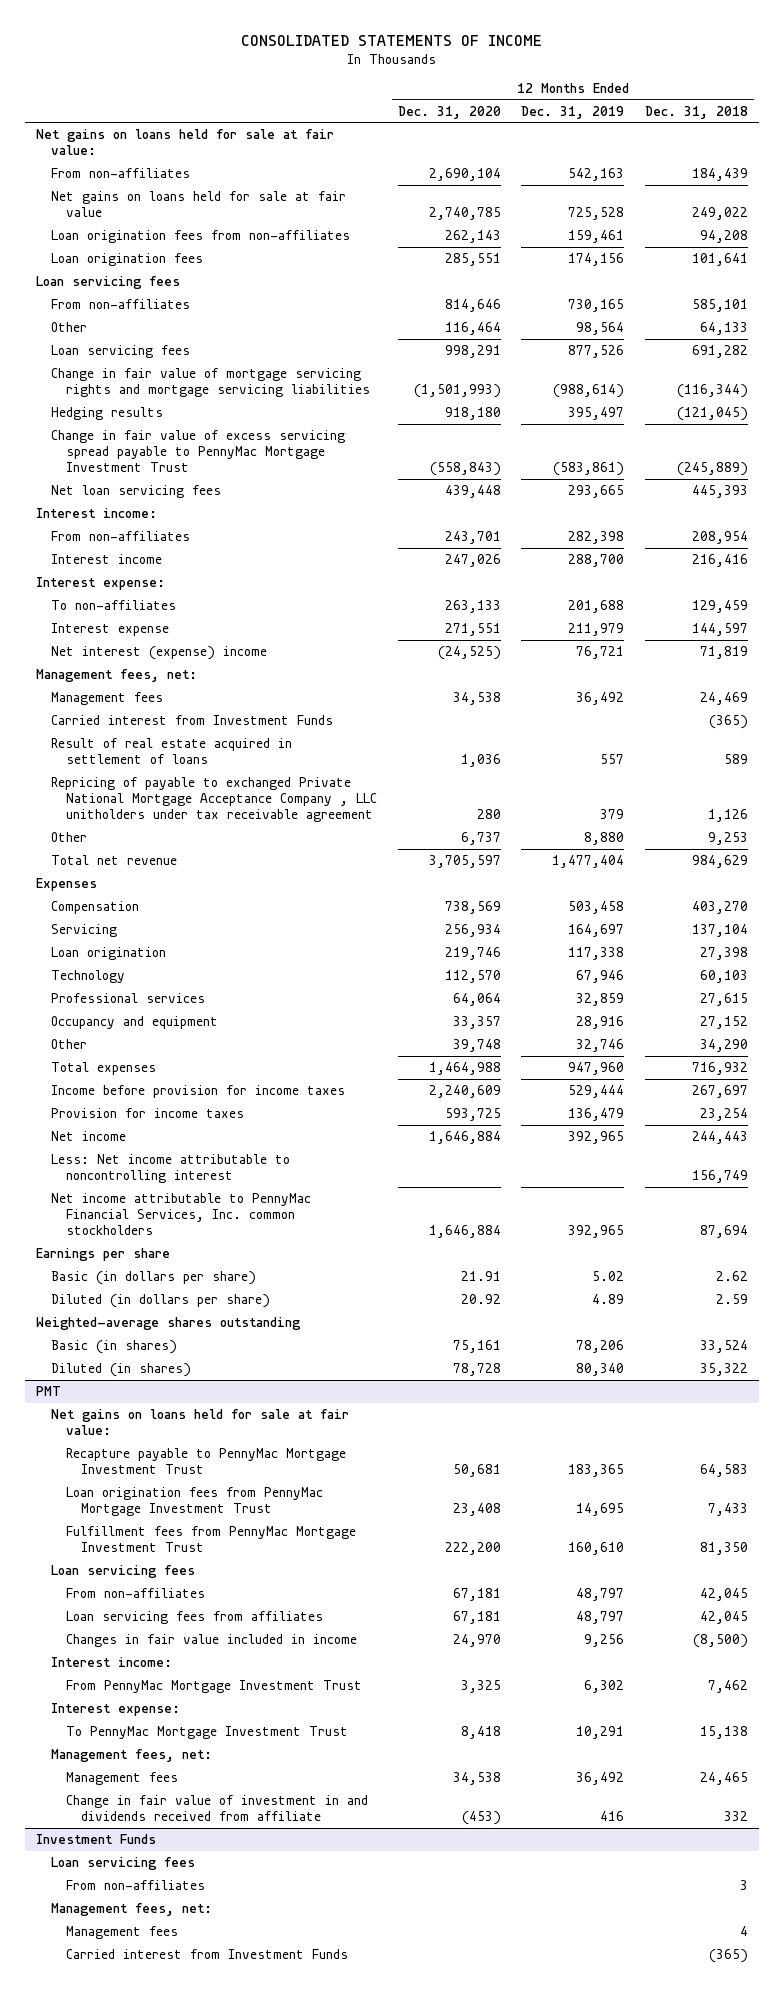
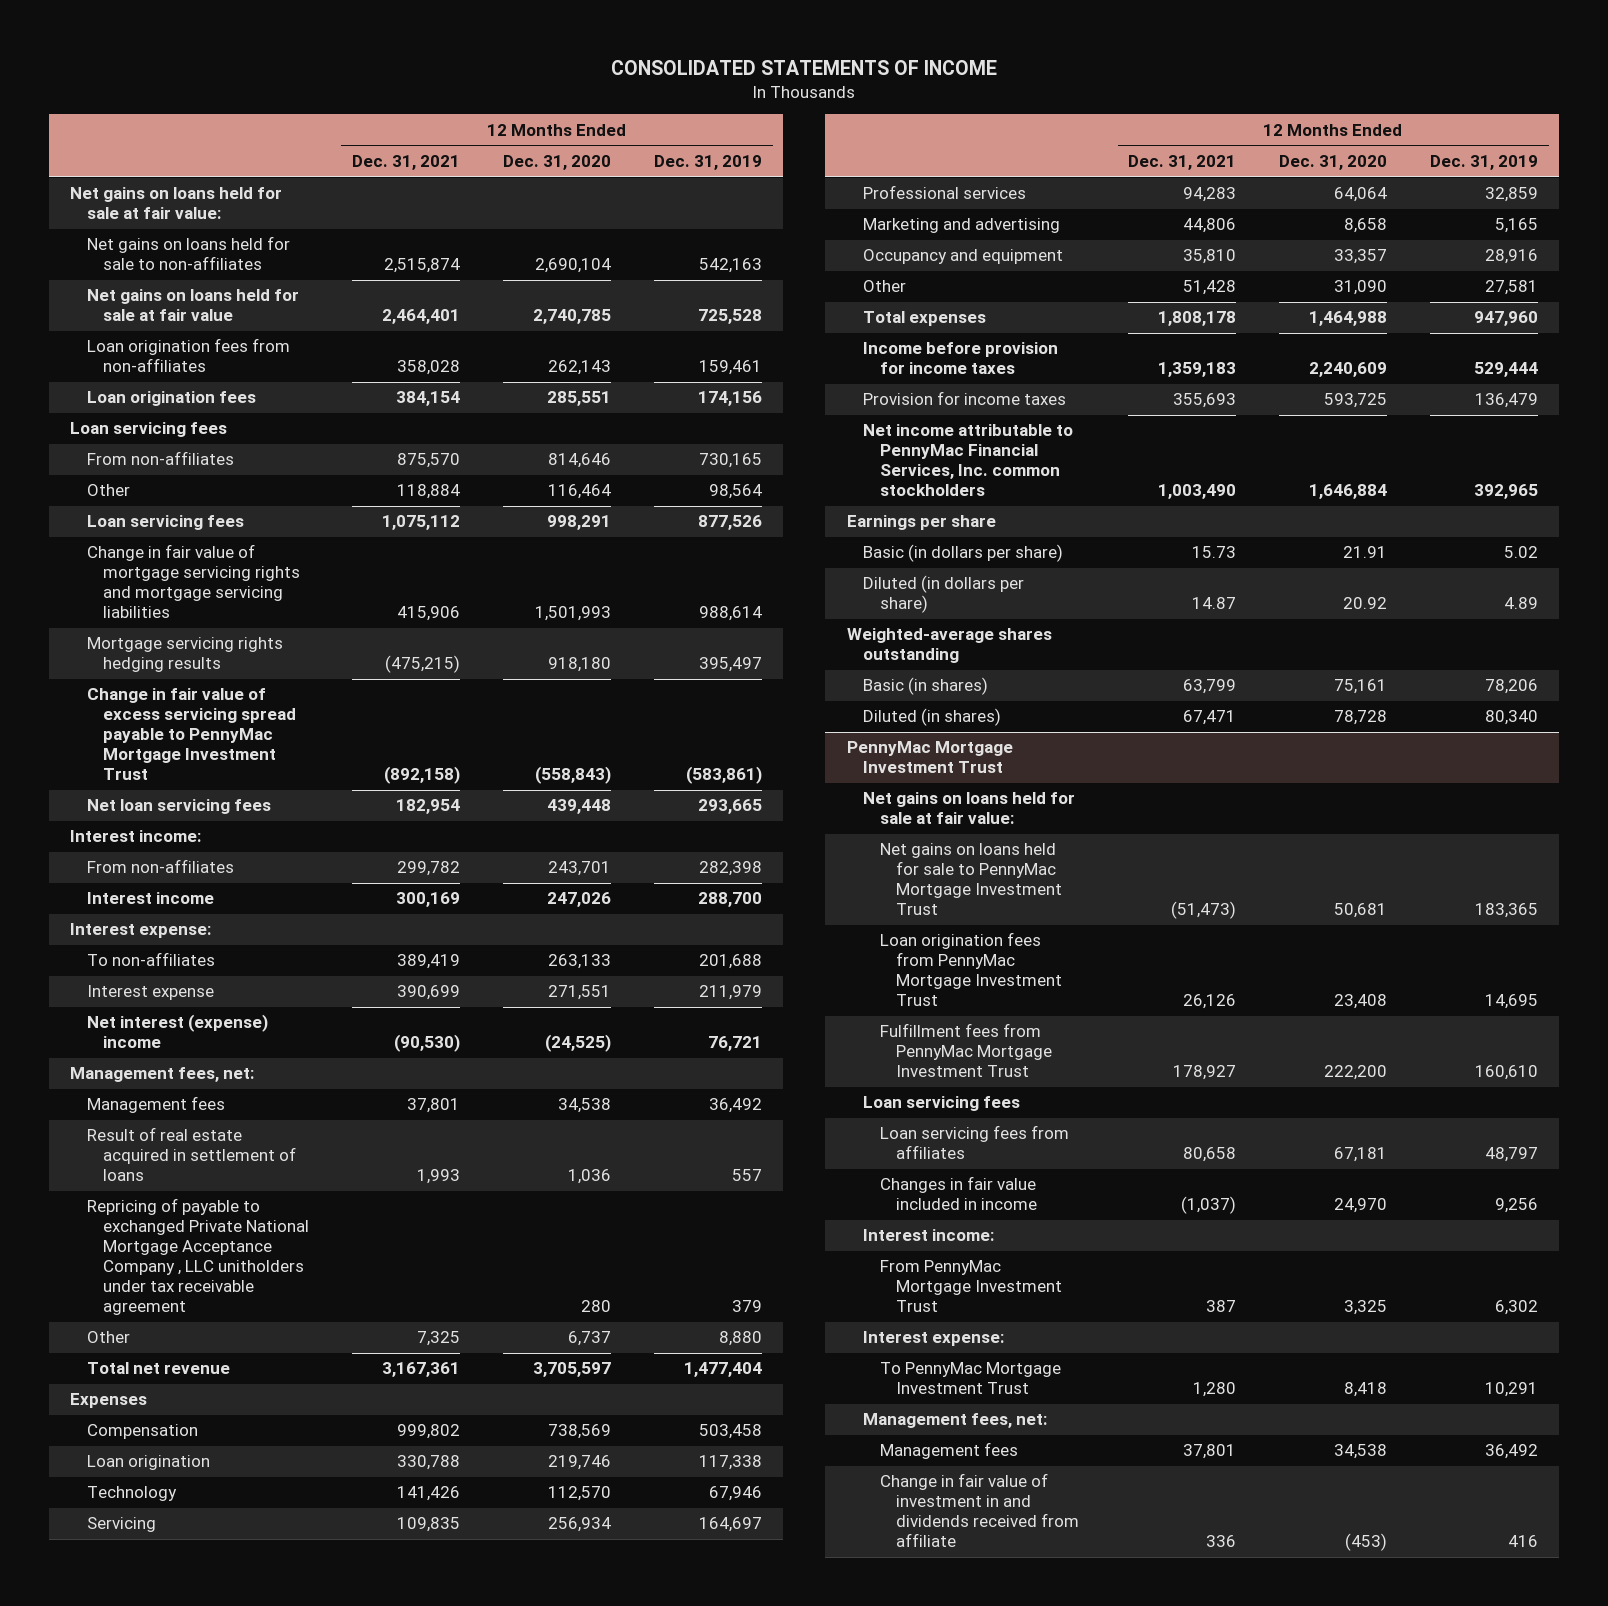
- | 12 Months Ended Dec. 31, 2020 | 12 Months Ended Dec. 31, 2019 | 12 Months Ended Dec. 31, 2018
+ | 12 Months Ended Dec. 31, 2021 | 12 Months Ended Dec. 31, 2020 | 12 Months Ended Dec. 31, 2019
- From non-affiliates | 2,690,104 | 542,163 | 184,439
+ Net gains on loans held for sale to non-affiliates | 2,515,874 | 2,690,104 | 542,163
- Change in fair value of mortgage servicing rights and mortgage servicing liabilities | (1,501,993) | (988,614) | (116,344)
- Hedging results | 918,180 | 395,497 | (121,045)
+ Change in fair value of mortgage servicing rights and mortgage servicing liabilities | 415,906 | 1,501,993 | 988,614
+ Mortgage servicing rights hedging results | (475,215) | 918,180 | 395,497
- Carried interest from Investment Funds | | | (365)
moved down: Servicing | 109,835 | 256,934 | 164,697
+ Marketing and advertising | 44,806 | 8,658 | 5,165
- Other | 39,748 | 32,746 | 34,290
+ Other | 51,428 | 31,090 | 27,581
- Net income | 1,646,884 | 392,965 | 244,443
- Less: Net income attributable to noncontrolling interest | | | 156,749
- PMT
+ PennyMac Mortgage Investment Trust
- Recapture payable to PennyMac Mortgage Investment Trust | 50,681 | 183,365 | 64,583
+ Net gains on loans held for sale to PennyMac Mortgage Investment Trust | (51,473) | 50,681 | 183,365
- From non-affiliates | 67,181 | 48,797 | 42,045
- Investment Funds
- Loan servicing fees
- From non-affiliates | | | 3
- Management fees, net:
- Management fees | | | 4
- Carried interest from Investment Funds | | | (365)

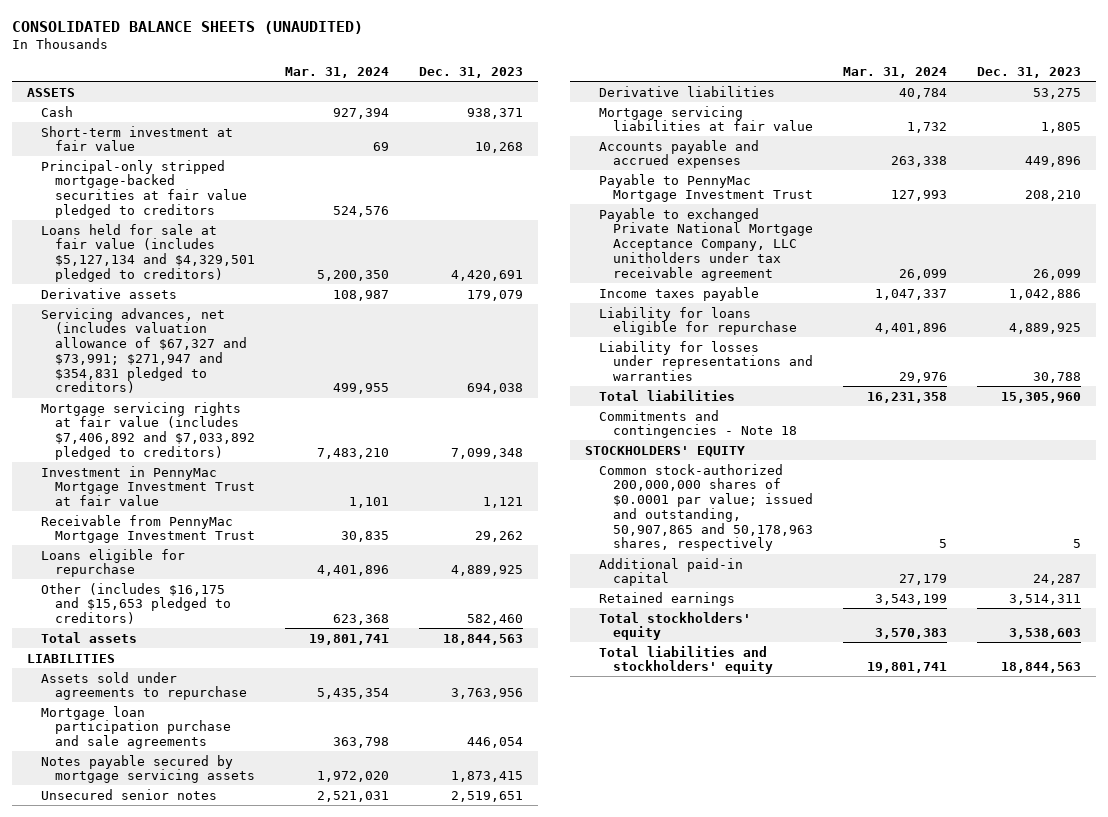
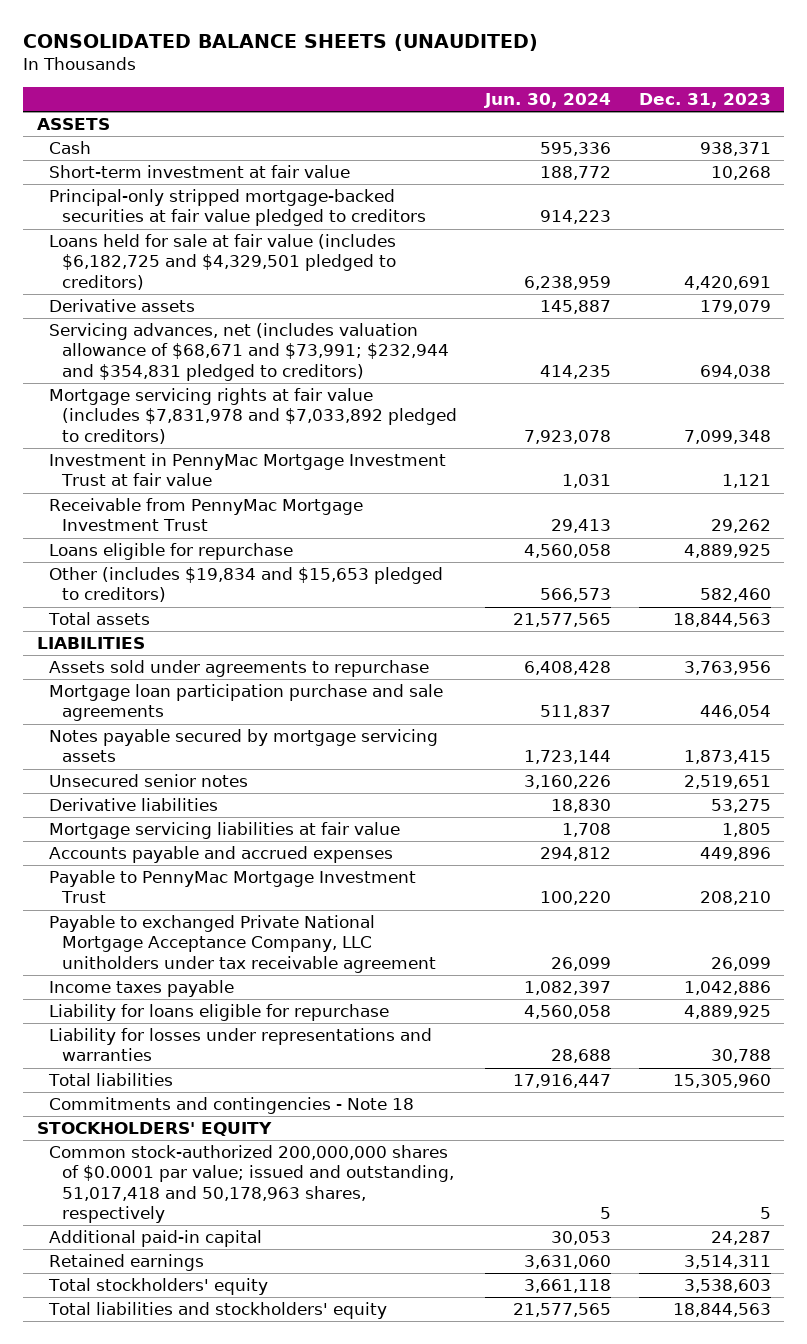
- | Mar. 31, 2024 | Dec. 31, 2023
+ | Jun. 30, 2024 | Dec. 31, 2023
- Loans held for sale at fair value (includes $5,127,134 and $4,329,501 pledged to creditors) | 5,200,350 | 4,420,691
+ Loans held for sale at fair value (includes $6,182,725 and $4,329,501 pledged to creditors) | 6,238,959 | 4,420,691
- Servicing advances, net (includes valuation allowance of $67,327 and $73,991; $271,947 and $354,831 pledged to creditors) | 499,955 | 694,038
- Mortgage servicing rights at fair value (includes $7,406,892 and $7,033,892 pledged to creditors) | 7,483,210 | 7,099,348
+ Servicing advances, net (includes valuation allowance of $68,671 and $73,991; $232,944 and $354,831 pledged to creditors) | 414,235 | 694,038
+ Mortgage servicing rights at fair value (includes $7,831,978 and $7,033,892 pledged to creditors) | 7,923,078 | 7,099,348
- Other (includes $16,175 and $15,653 pledged to creditors) | 623,368 | 582,460
+ Other (includes $19,834 and $15,653 pledged to creditors) | 566,573 | 582,460
- Common stock-authorized 200,000,000 shares of $0.0001 par value; issued and outstanding, 50,907,865 and 50,178,963 shares, respectively | 5 | 5
+ Common stock-authorized 200,000,000 shares of $0.0001 par value; issued and outstanding, 51,017,418 and 50,178,963 shares, respectively | 5 | 5

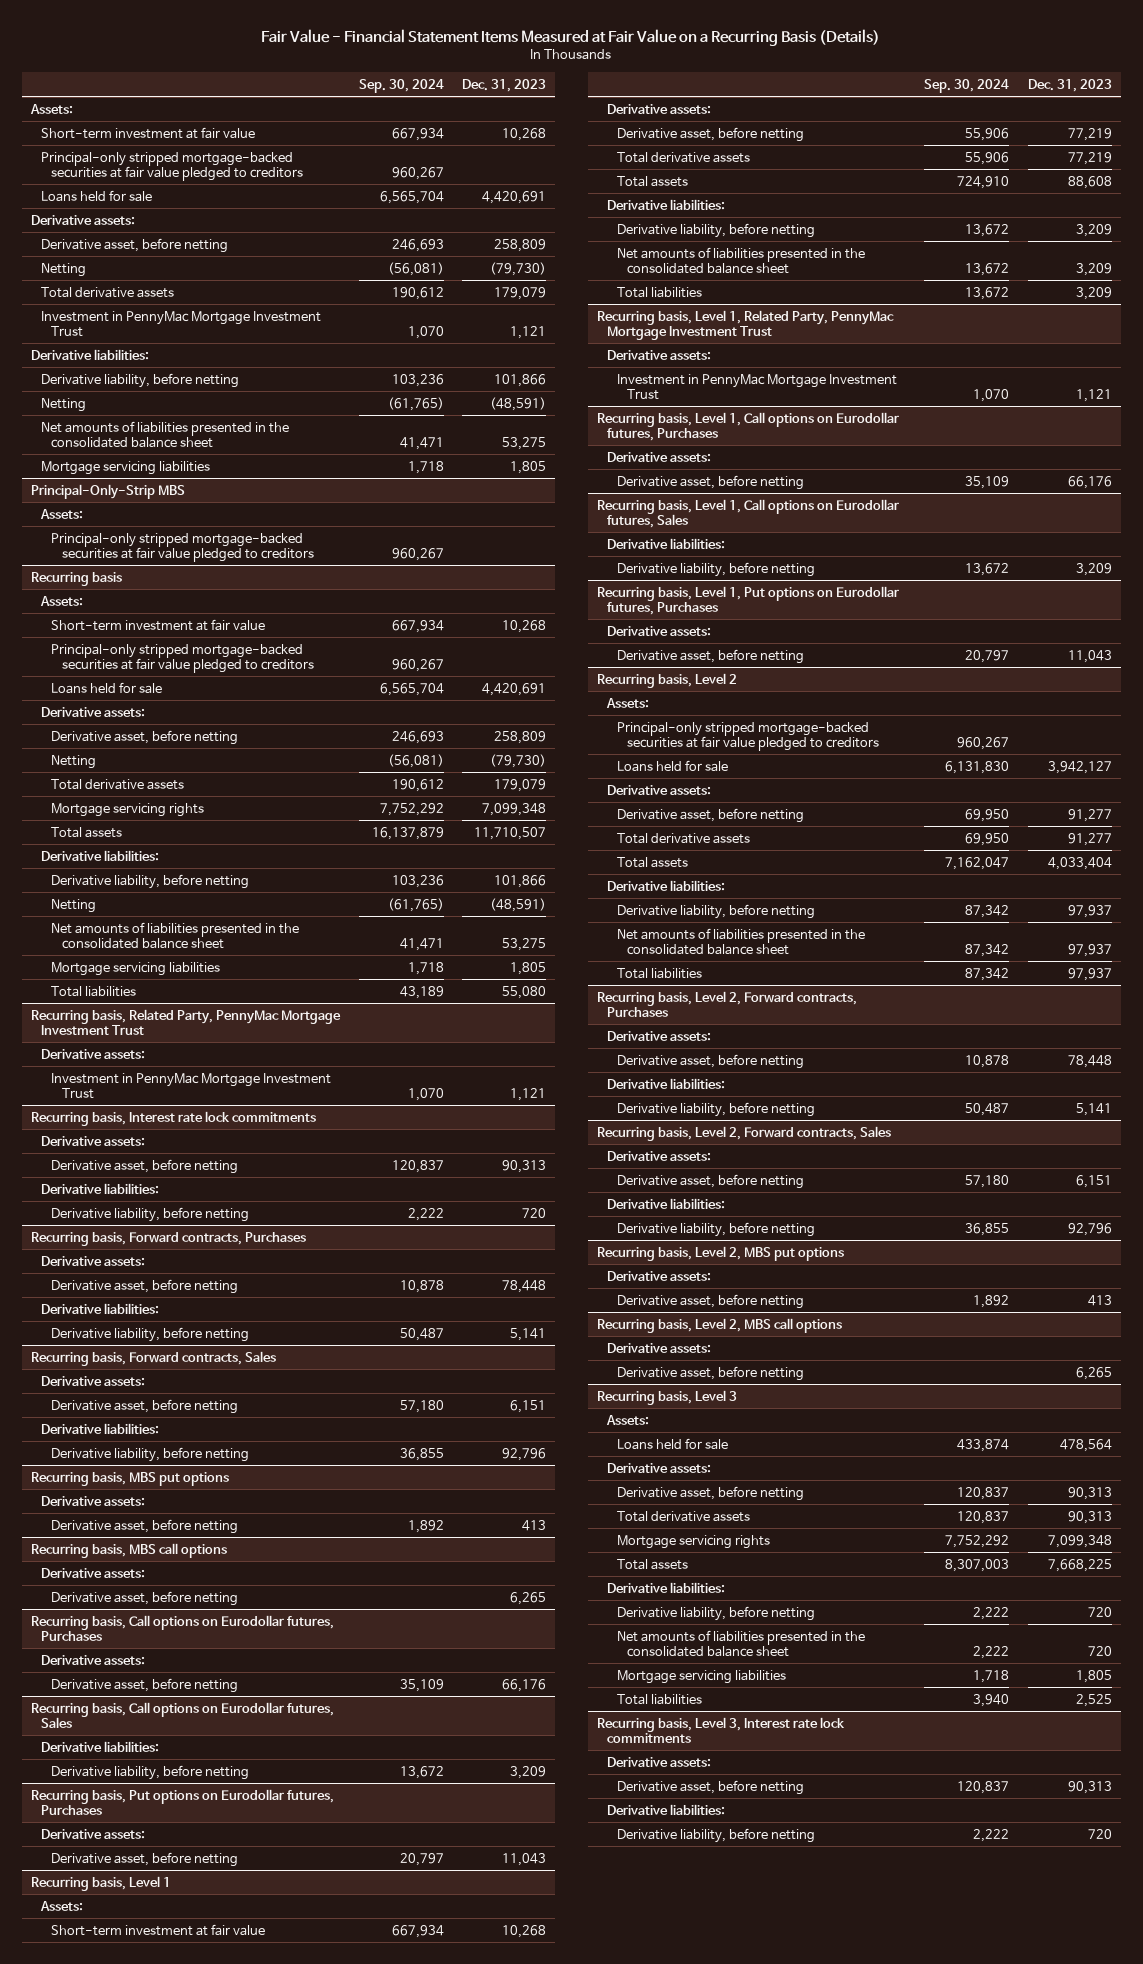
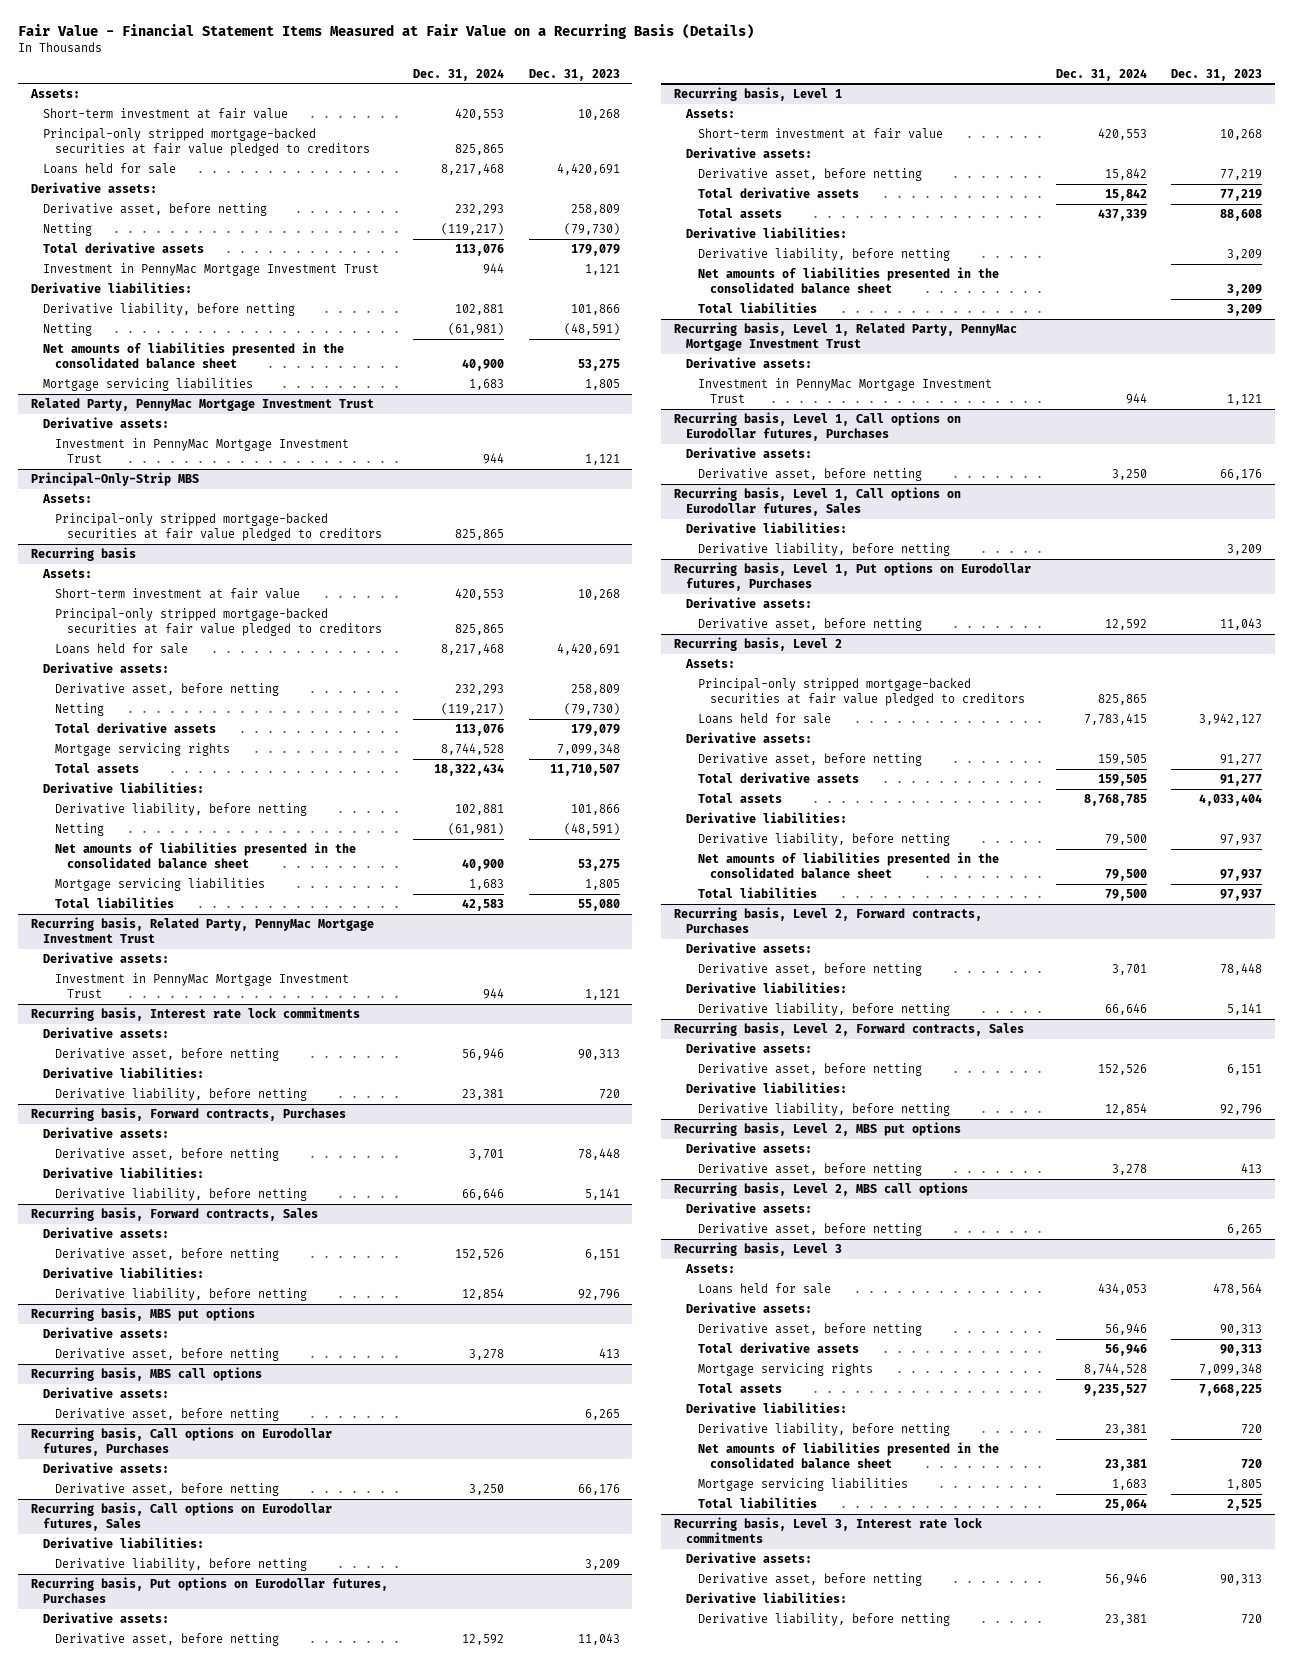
- | Sep. 30, 2024 | Dec. 31, 2023
+ | Dec. 31, 2024 | Dec. 31, 2023
+ Related Party, PennyMac Mortgage Investment Trust
+ Derivative assets:
+ Investment in PennyMac Mortgage Investment Trust | 944 | 1,121

